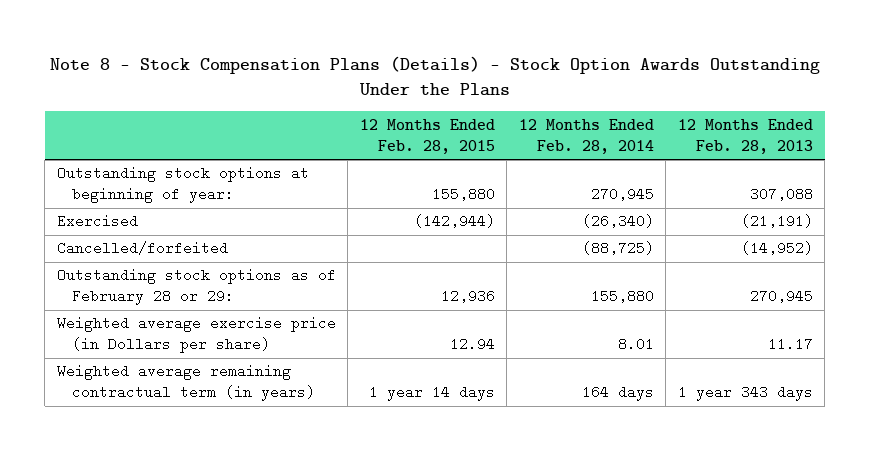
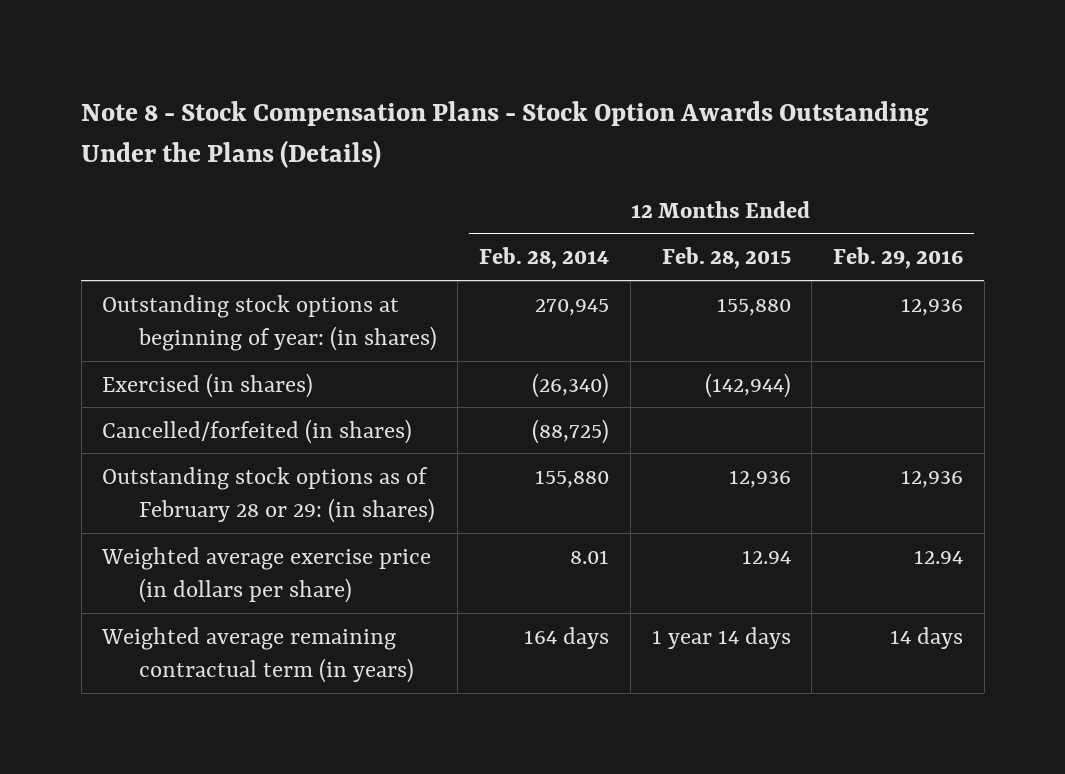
- Note 8 - Stock Compensation Plans (Details) - Stock Option Awards Outstanding Under the Plans
+ Note 8 - Stock Compensation Plans - Stock Option Awards Outstanding Under the Plans (Details)
- | 12 Months Ended Feb. 28, 2015 | 12 Months Ended Feb. 28, 2014 | 12 Months Ended Feb. 28, 2013
+ | 12 Months Ended Feb. 28, 2014 | 12 Months Ended Feb. 28, 2015 | 12 Months Ended Feb. 29, 2016
- Outstanding stock options at beginning of year: | 155,880 | 270,945 | 307,088
- Exercised | (142,944) | (26,340) | (21,191)
- Cancelled/forfeited | | (88,725) | (14,952)
- Outstanding stock options as of February 28 or 29: | 12,936 | 155,880 | 270,945
- Weighted average exercise price (in Dollars per share) | 12.94 | 8.01 | 11.17
+ Outstanding stock options at beginning of year: (in shares) | 270,945 | 155,880 | 12,936
+ Exercised (in shares) | (26,340) | (142,944) |
+ Cancelled/forfeited (in shares) | (88,725) | |
+ Outstanding stock options as of February 28 or 29: (in shares) | 155,880 | 12,936 | 12,936
+ Weighted average exercise price (in dollars per share) | 8.01 | 12.94 | 12.94

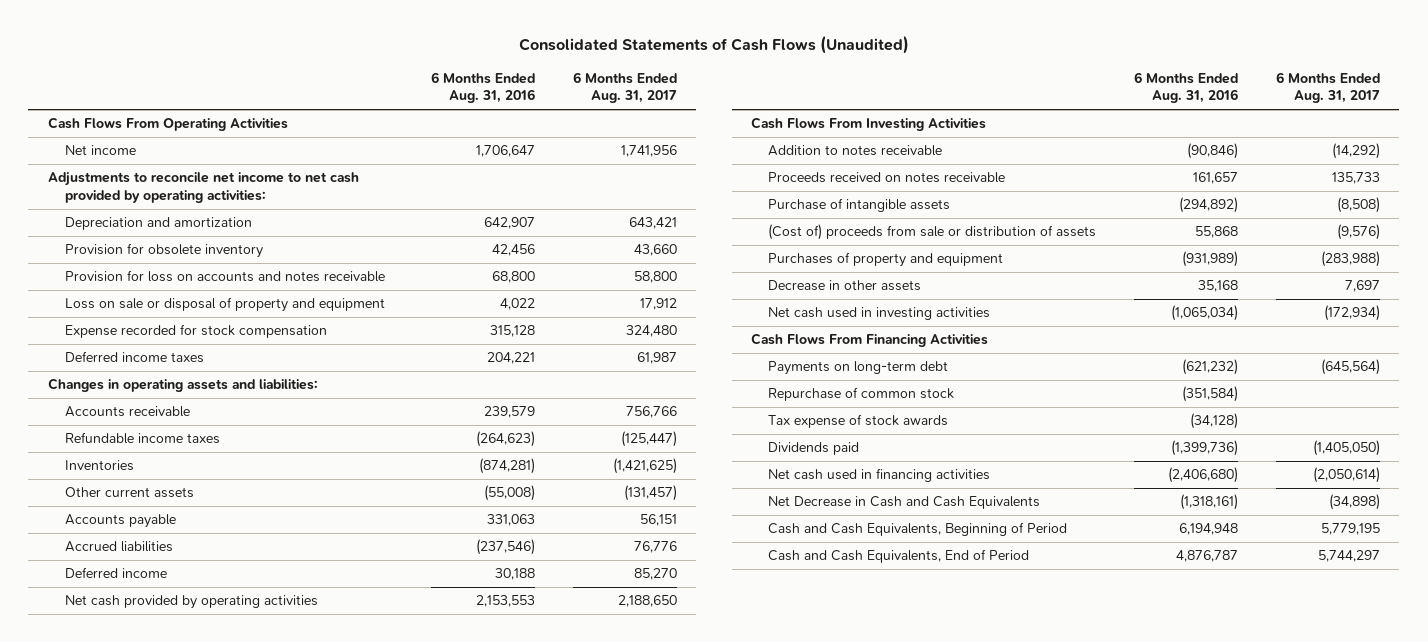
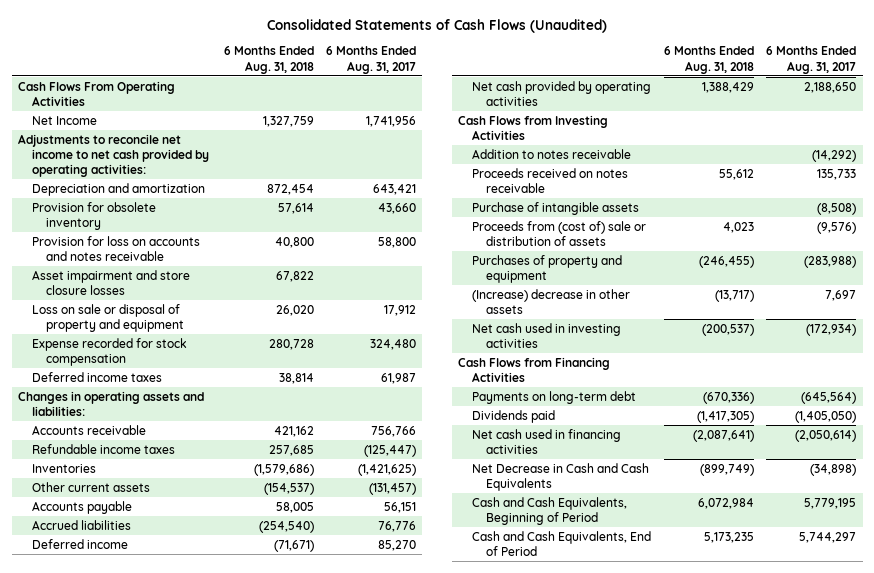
- | 6 Months Ended Aug. 31, 2016 | 6 Months Ended Aug. 31, 2017
+ | 6 Months Ended Aug. 31, 2018 | 6 Months Ended Aug. 31, 2017
- Net income | 1,706,647 | 1,741,956
+ Net Income | 1,327,759 | 1,741,956
+ Asset impairment and store closure losses | 67,822 |
- Cash Flows From Investing Activities
+ Cash Flows from Investing Activities
- (Cost of) proceeds from sale or distribution of assets | 55,868 | (9,576)
+ Proceeds from (cost of) sale or distribution of assets | 4,023 | (9,576)
- Decrease in other assets | 35,168 | 7,697
+ (Increase) decrease in other assets | (13,717) | 7,697
- Cash Flows From Financing Activities
+ Cash Flows from Financing Activities
- Repurchase of common stock | (351,584) |
- Tax expense of stock awards | (34,128) |

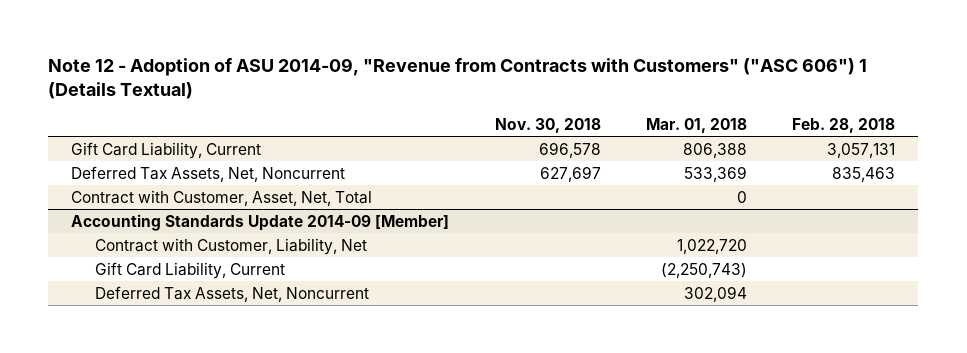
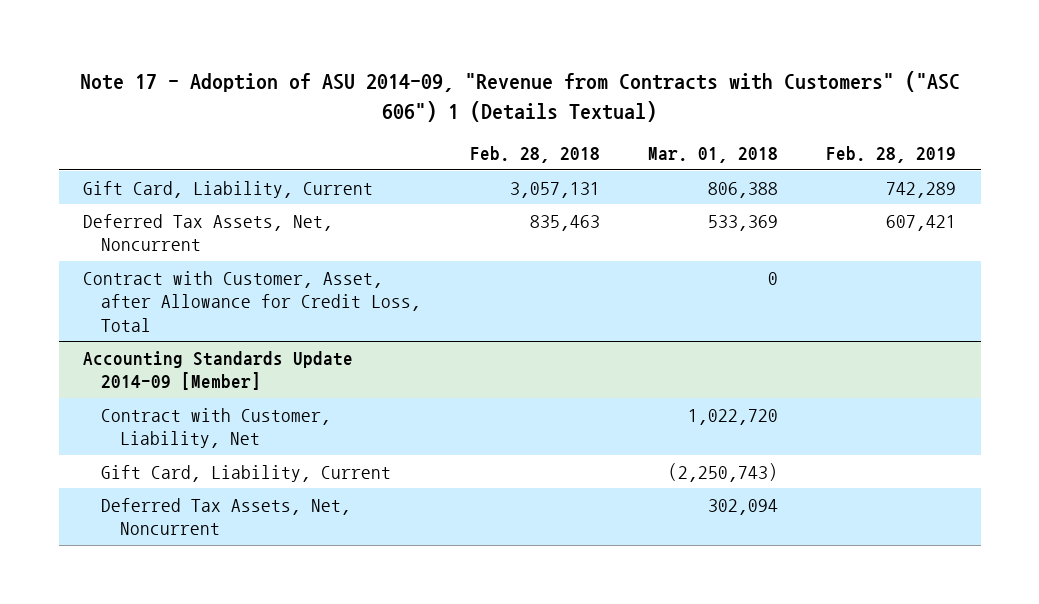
- Note 12 - Adoption of ASU 2014-09, "Revenue from Contracts with Customers" ("ASC 606") 1 (Details Textual)
+ Note 17 - Adoption of ASU 2014-09, "Revenue from Contracts with Customers" ("ASC 606") 1 (Details Textual)
- | Nov. 30, 2018 | Mar. 01, 2018 | Feb. 28, 2018
+ | Feb. 28, 2018 | Mar. 01, 2018 | Feb. 28, 2019
- Gift Card Liability, Current | 696,578 | 806,388 | 3,057,131
+ Gift Card, Liability, Current | 3,057,131 | 806,388 | 742,289
- Contract with Customer, Asset, Net, Total | | 0 |
+ Contract with Customer, Asset, after Allowance for Credit Loss, Total | | 0 |
@ Accounting Standards Update 2014-09 [Member]
- Gift Card Liability, Current | | (2,250,743) |
+ Gift Card, Liability, Current | | (2,250,743) |

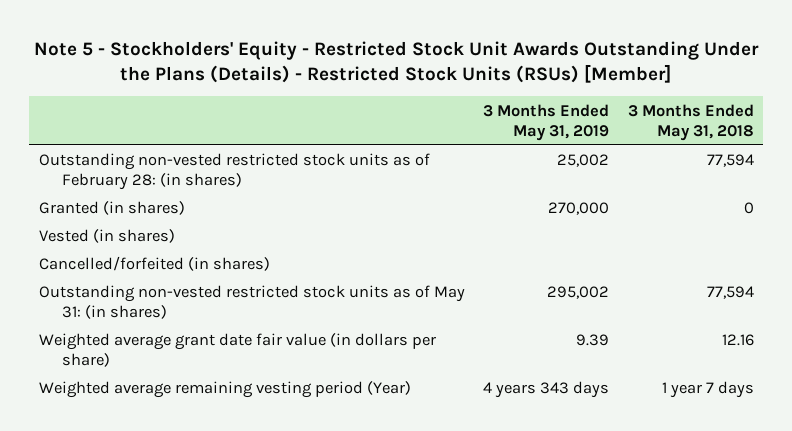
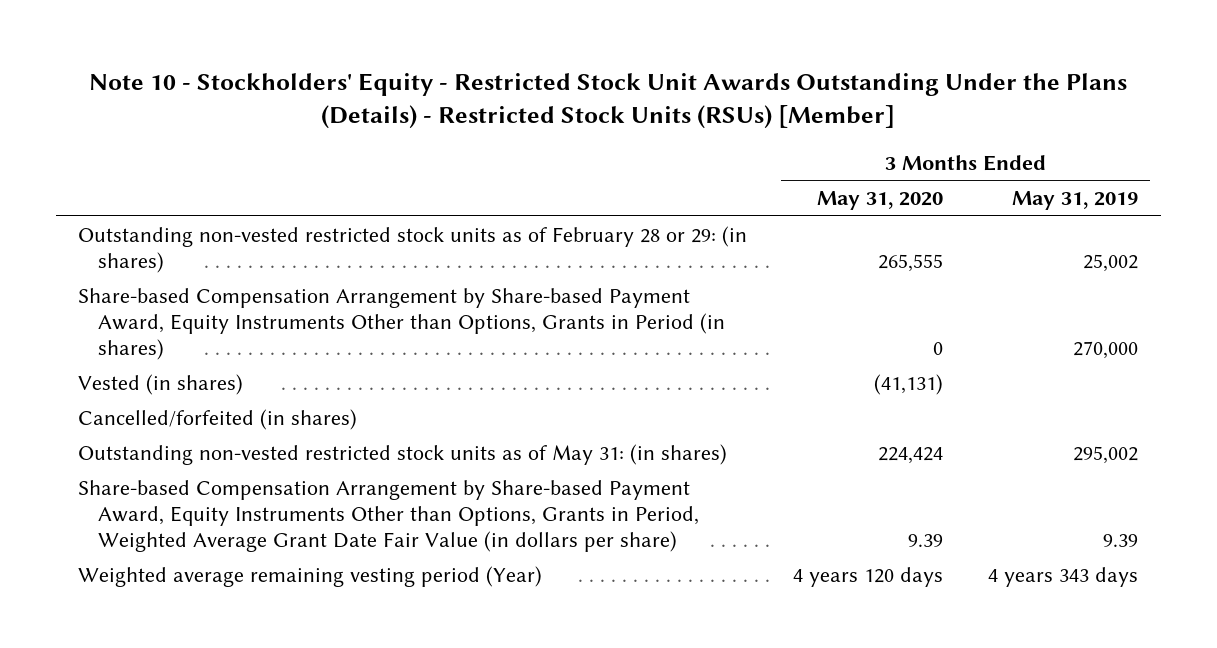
- Note 5 - Stockholders' Equity - Restricted Stock Unit Awards Outstanding Under the Plans (Details) - Restricted Stock Units (RSUs) [Member]
+ Note 10 - Stockholders' Equity - Restricted Stock Unit Awards Outstanding Under the Plans (Details) - Restricted Stock Units (RSUs) [Member]
- | 3 Months Ended May 31, 2019 | 3 Months Ended May 31, 2018
+ | 3 Months Ended May 31, 2020 | 3 Months Ended May 31, 2019
- Outstanding non-vested restricted stock units as of February 28: (in shares) | 25,002 | 77,594
- Granted (in shares) | 270,000 | 0
+ Outstanding non-vested restricted stock units as of February 28 or 29: (in shares) | 265,555 | 25,002
+ Share-based Compensation Arrangement by Share-based Payment Award, Equity Instruments Other than Options, Grants in Period (in shares) | 0 | 270,000
- Weighted average grant date fair value (in dollars per share) | 9.39 | 12.16
+ Share-based Compensation Arrangement by Share-based Payment Award, Equity Instruments Other than Options, Grants in Period, Weighted Average Grant Date Fair Value (in dollars per share) | 9.39 | 9.39

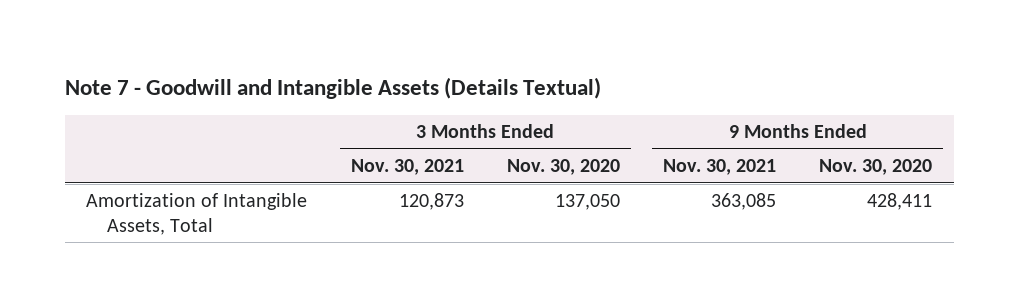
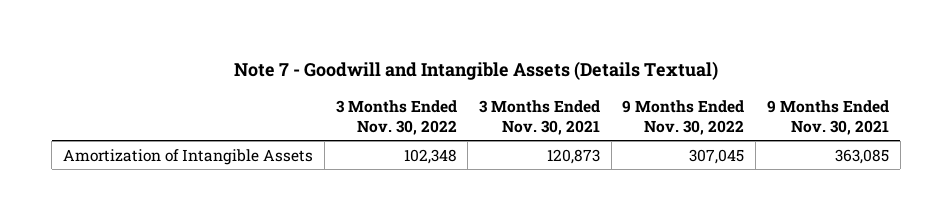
- | 3 Months Ended Nov. 30, 2021 | 3 Months Ended Nov. 30, 2020 | 9 Months Ended Nov. 30, 2021 | 9 Months Ended Nov. 30, 2020
+ | 3 Months Ended Nov. 30, 2022 | 3 Months Ended Nov. 30, 2021 | 9 Months Ended Nov. 30, 2022 | 9 Months Ended Nov. 30, 2021
- Amortization of Intangible Assets, Total | 120,873 | 137,050 | 363,085 | 428,411
+ Amortization of Intangible Assets | 102,348 | 120,873 | 307,045 | 363,085

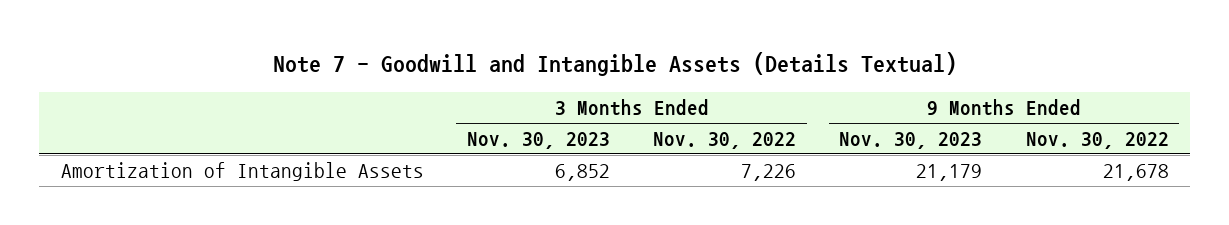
- | 3 Months Ended Nov. 30, 2022 | 3 Months Ended Nov. 30, 2021 | 9 Months Ended Nov. 30, 2022 | 9 Months Ended Nov. 30, 2021
+ | 3 Months Ended Nov. 30, 2023 | 3 Months Ended Nov. 30, 2022 | 9 Months Ended Nov. 30, 2023 | 9 Months Ended Nov. 30, 2022
- Amortization of Intangible Assets | 102,348 | 120,873 | 307,045 | 363,085
+ Amortization of Intangible Assets | 6,852 | 7,226 | 21,179 | 21,678

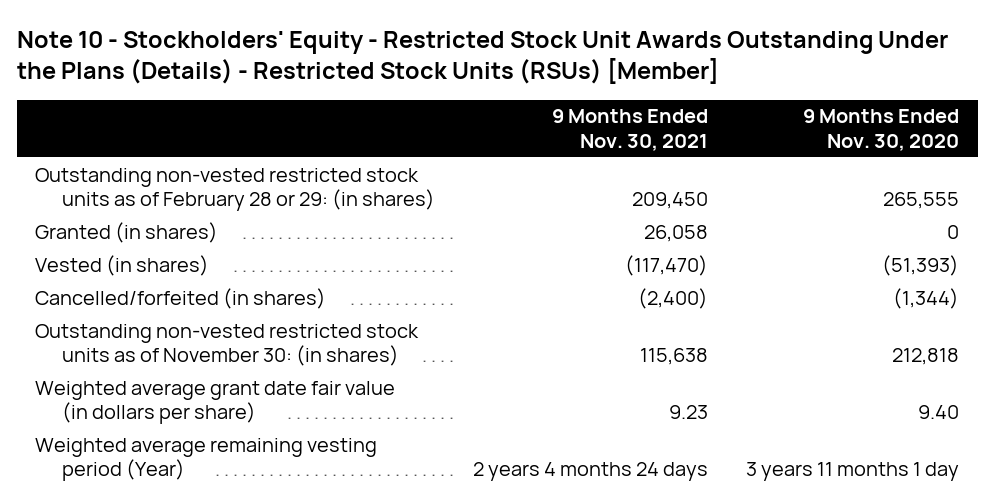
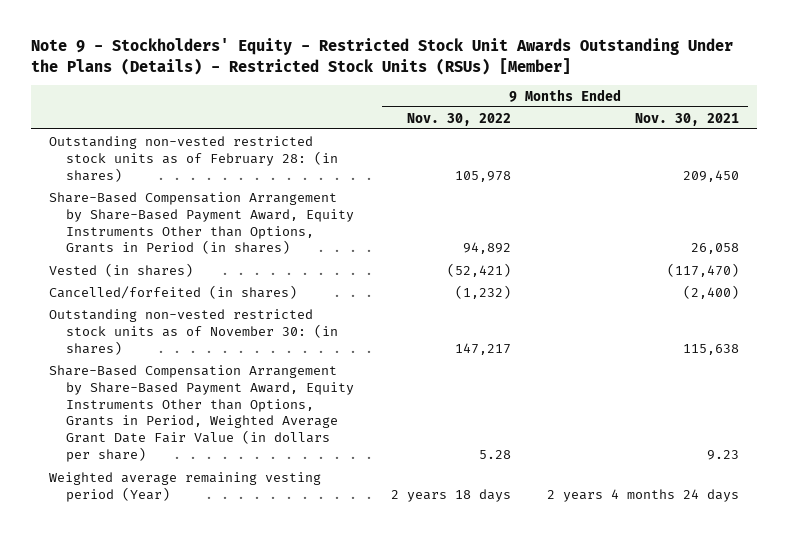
- Note 10 - Stockholders' Equity - Restricted Stock Unit Awards Outstanding Under the Plans (Details) - Restricted Stock Units (RSUs) [Member]
+ Note 9 - Stockholders' Equity - Restricted Stock Unit Awards Outstanding Under the Plans (Details) - Restricted Stock Units (RSUs) [Member]
- | 9 Months Ended Nov. 30, 2021 | 9 Months Ended Nov. 30, 2020
+ | 9 Months Ended Nov. 30, 2022 | 9 Months Ended Nov. 30, 2021
- Outstanding non-vested restricted stock units as of February 28 or 29: (in shares) | 209,450 | 265,555
- Granted (in shares) | 26,058 | 0
+ Outstanding non-vested restricted stock units as of February 28: (in shares) | 105,978 | 209,450
+ Share-Based Compensation Arrangement by Share-Based Payment Award, Equity Instruments Other than Options, Grants in Period (in shares) | 94,892 | 26,058
- Weighted average grant date fair value (in dollars per share) | 9.23 | 9.40
+ Share-Based Compensation Arrangement by Share-Based Payment Award, Equity Instruments Other than Options, Grants in Period, Weighted Average Grant Date Fair Value (in dollars per share) | 5.28 | 9.23

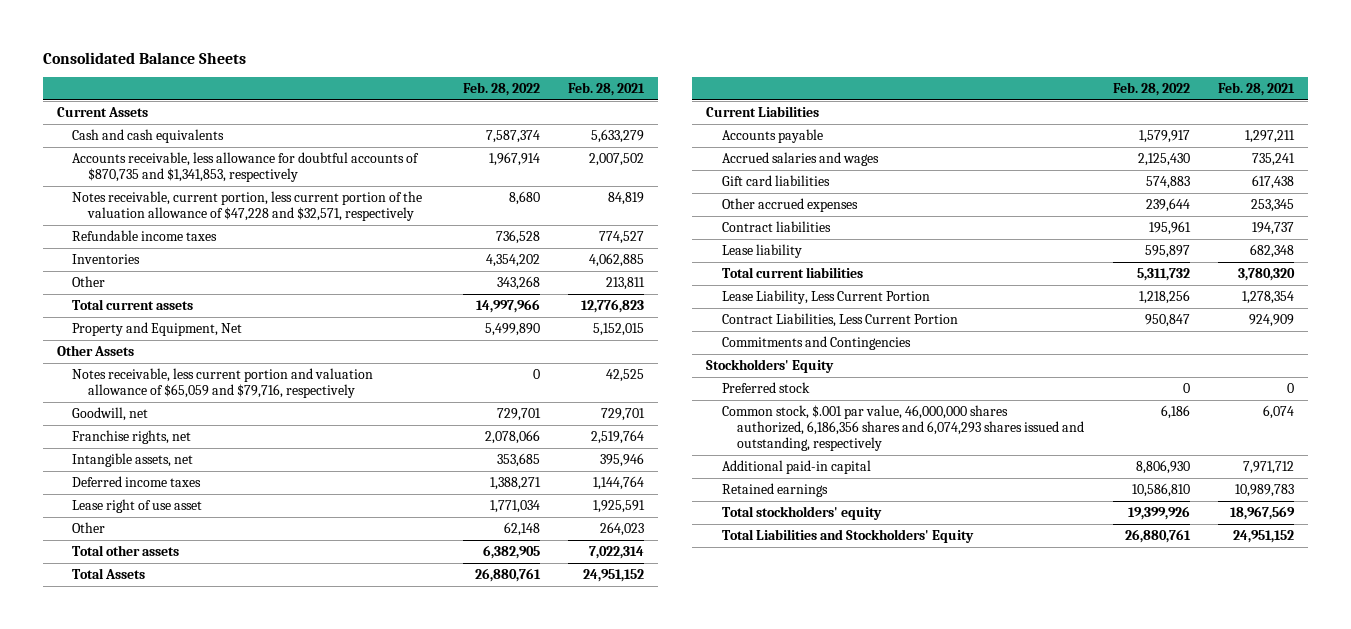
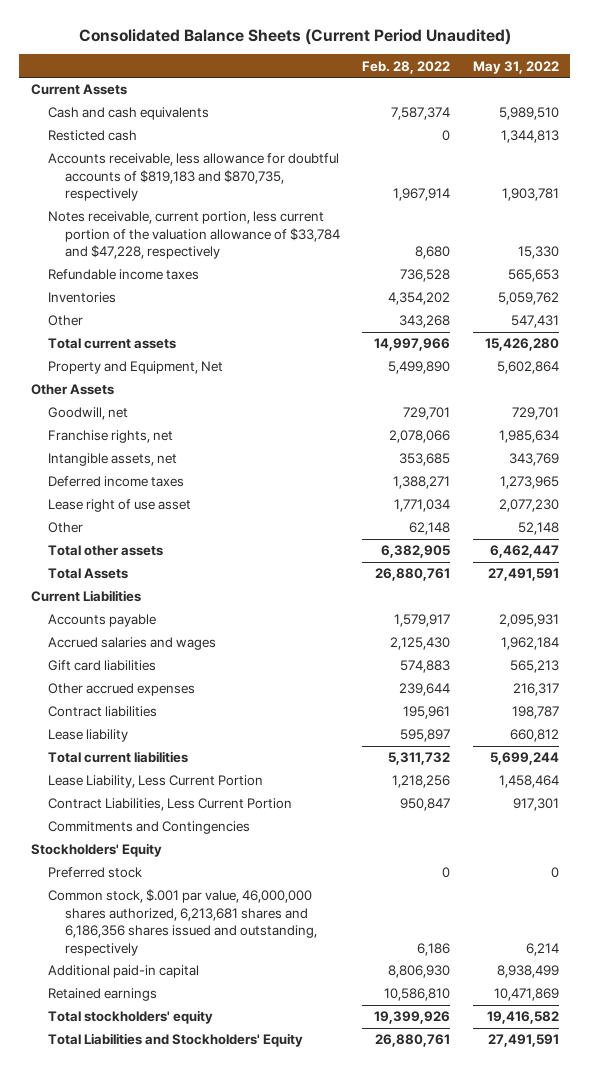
- Consolidated Balance Sheets
+ Consolidated Balance Sheets (Current Period Unaudited)
- | Feb. 28, 2022 | Feb. 28, 2021
+ | Feb. 28, 2022 | May 31, 2022
- Accounts receivable, less allowance for doubtful accounts of $870,735 and $1,341,853, respectively | 1,967,914 | 2,007,502
- Notes receivable, current portion, less current portion of the valuation allowance of $47,228 and $32,571, respectively | 8,680 | 84,819
+ Resticted cash | 0 | 1,344,813
+ Accounts receivable, less allowance for doubtful accounts of $819,183 and $870,735, respectively | 1,967,914 | 1,903,781
+ Notes receivable, current portion, less current portion of the valuation allowance of $33,784 and $47,228, respectively | 8,680 | 15,330
- Notes receivable, less current portion and valuation allowance of $65,059 and $79,716, respectively | 0 | 42,525
- Common stock, $.001 par value, 46,000,000 shares authorized, 6,186,356 shares and 6,074,293 shares issued and outstanding, respectively | 6,186 | 6,074
+ Common stock, $.001 par value, 46,000,000 shares authorized, 6,213,681 shares and 6,186,356 shares issued and outstanding, respectively | 6,186 | 6,214

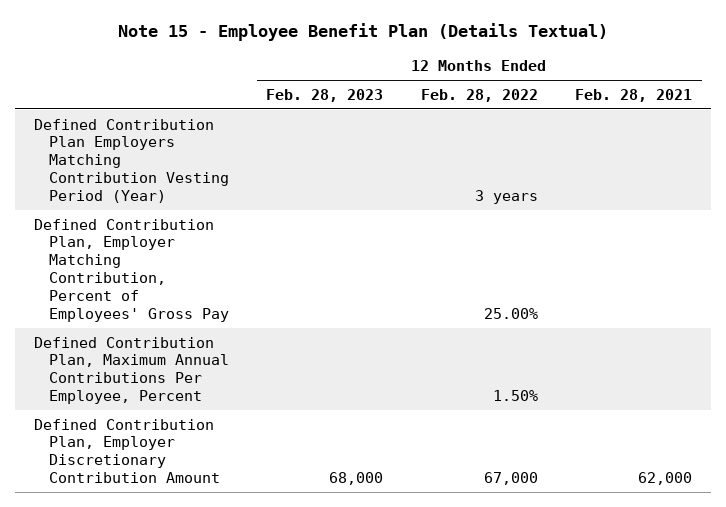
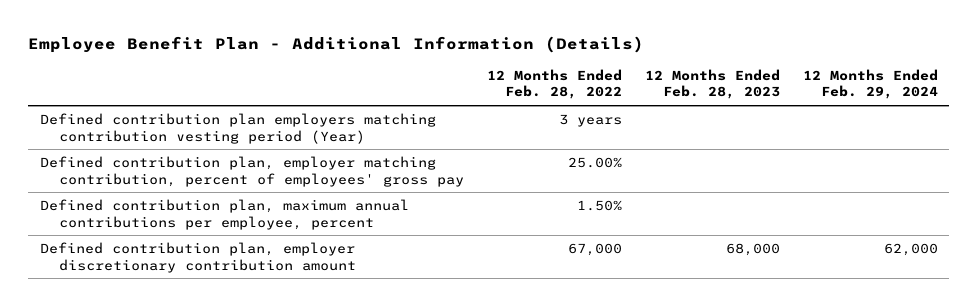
- Note 15 - Employee Benefit Plan (Details Textual)
+ Employee Benefit Plan - Additional Information (Details)
- | 12 Months Ended Feb. 28, 2023 | 12 Months Ended Feb. 28, 2022 | 12 Months Ended Feb. 28, 2021
+ | 12 Months Ended Feb. 28, 2022 | 12 Months Ended Feb. 28, 2023 | 12 Months Ended Feb. 29, 2024
- Defined Contribution Plan Employers Matching Contribution Vesting Period (Year) | | 3 years |
- Defined Contribution Plan, Employer Matching Contribution, Percent of Employees' Gross Pay | | 25.00% |
- Defined Contribution Plan, Maximum Annual Contributions Per Employee, Percent | | 1.50% |
- Defined Contribution Plan, Employer Discretionary Contribution Amount | 68,000 | 67,000 | 62,000
+ Defined contribution plan employers matching contribution vesting period (Year) | 3 years | |
+ Defined contribution plan, employer matching contribution, percent of employees' gross pay | 25.00% | |
+ Defined contribution plan, maximum annual contributions per employee, percent | 1.50% | |
+ Defined contribution plan, employer discretionary contribution amount | 67,000 | 68,000 | 62,000

